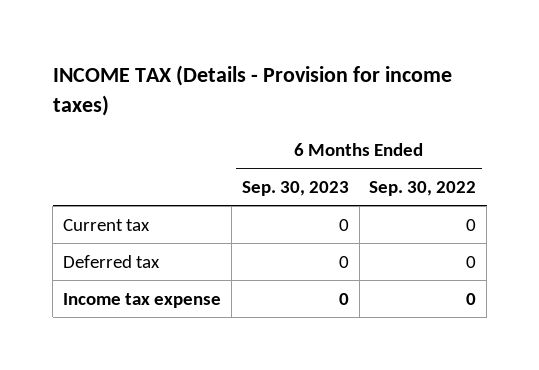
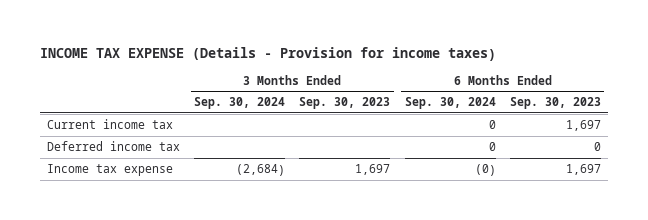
- INCOME TAX (Details - Provision for income taxes)
+ INCOME TAX EXPENSE (Details - Provision for income taxes)
- | 6 Months Ended Sep. 30, 2023 | 6 Months Ended Sep. 30, 2022
+ | 3 Months Ended Sep. 30, 2024 | 3 Months Ended Sep. 30, 2023 | 6 Months Ended Sep. 30, 2024 | 6 Months Ended Sep. 30, 2023
- Current tax | 0 | 0
- Deferred tax | 0 | 0
- Income tax expense | 0 | 0
+ Current income tax | | | 0 | 1,697
+ Deferred income tax | | | 0 | 0
+ Income tax expense | (2,684) | 1,697 | (0) | 1,697

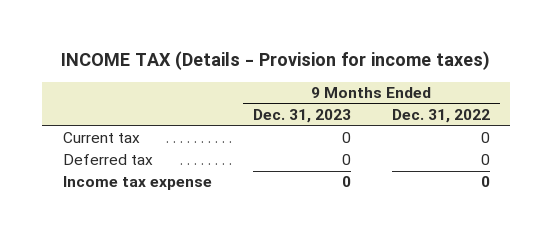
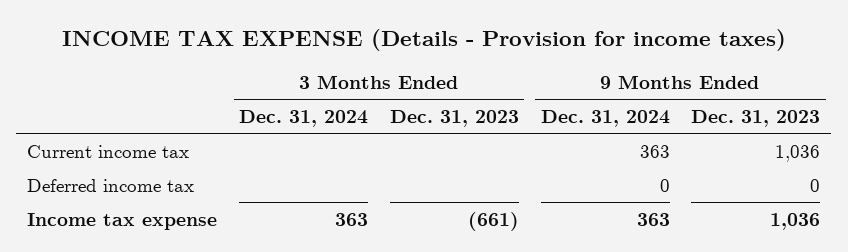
- INCOME TAX (Details - Provision for income taxes)
+ INCOME TAX EXPENSE (Details - Provision for income taxes)
- | 9 Months Ended Dec. 31, 2023 | 9 Months Ended Dec. 31, 2022
+ | 3 Months Ended Dec. 31, 2024 | 3 Months Ended Dec. 31, 2023 | 9 Months Ended Dec. 31, 2024 | 9 Months Ended Dec. 31, 2023
- Current tax | 0 | 0
- Deferred tax | 0 | 0
- Income tax expense | 0 | 0
+ Current income tax | | | 363 | 1,036
+ Deferred income tax | | | 0 | 0
+ Income tax expense | 363 | (661) | 363 | 1,036

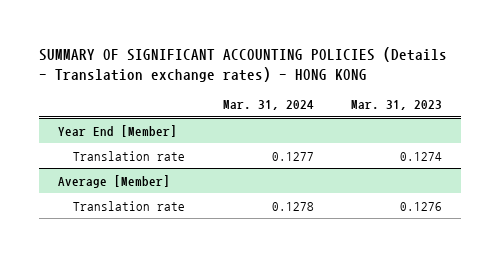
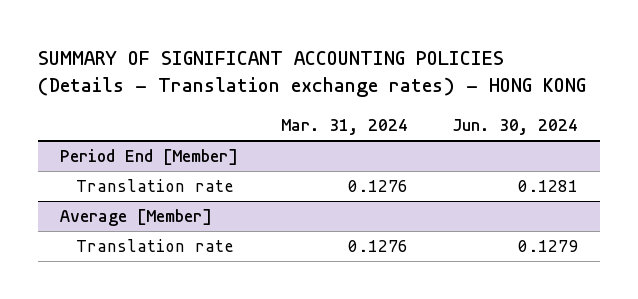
- | Mar. 31, 2024 | Mar. 31, 2023
+ | Mar. 31, 2024 | Jun. 30, 2024
- Year End [Member]
- Translation rate | 0.1277 | 0.1274
+ Period End [Member]
+ Translation rate | 0.1276 | 0.1281
@ Average [Member]
- Translation rate | 0.1278 | 0.1276
+ Translation rate | 0.1276 | 0.1279

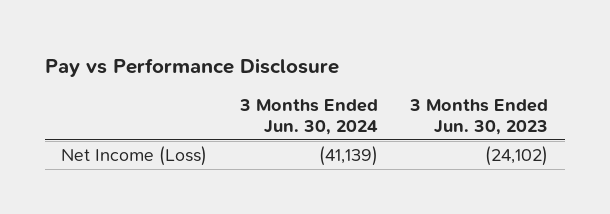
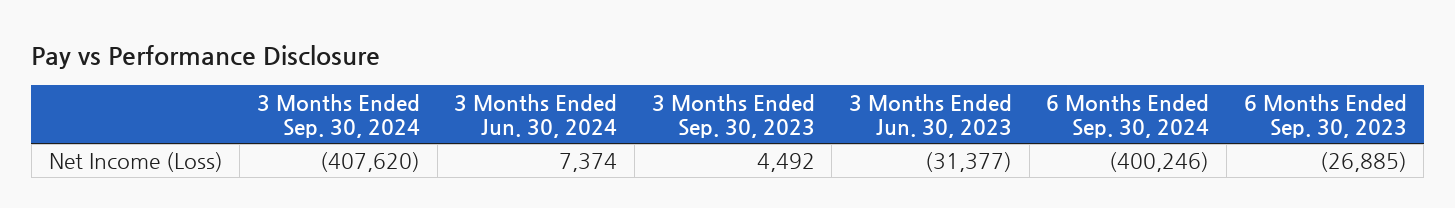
- | 3 Months Ended Jun. 30, 2024 | 3 Months Ended Jun. 30, 2023
+ | 3 Months Ended Sep. 30, 2024 | 3 Months Ended Jun. 30, 2024 | 3 Months Ended Sep. 30, 2023 | 3 Months Ended Jun. 30, 2023 | 6 Months Ended Sep. 30, 2024 | 6 Months Ended Sep. 30, 2023
- Net Income (Loss) | (41,139) | (24,102)
+ Net Income (Loss) | (407,620) | 7,374 | 4,492 | (31,377) | (400,246) | (26,885)

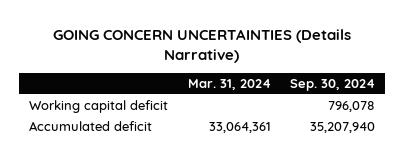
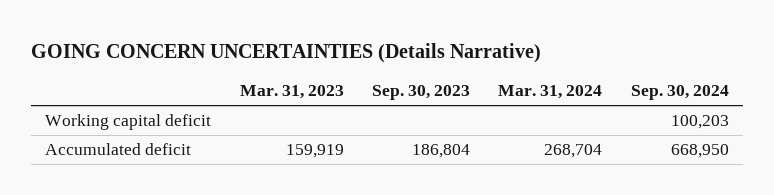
- | Mar. 31, 2024 | Sep. 30, 2024
+ | Mar. 31, 2023 | Sep. 30, 2023 | Mar. 31, 2024 | Sep. 30, 2024
- Working capital deficit | | 796,078
- Accumulated deficit | 33,064,361 | 35,207,940
+ Working capital deficit | | | | 100,203
+ Accumulated deficit | 159,919 | 186,804 | 268,704 | 668,950

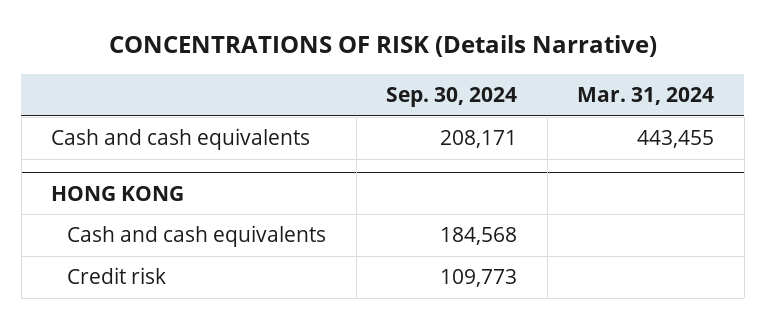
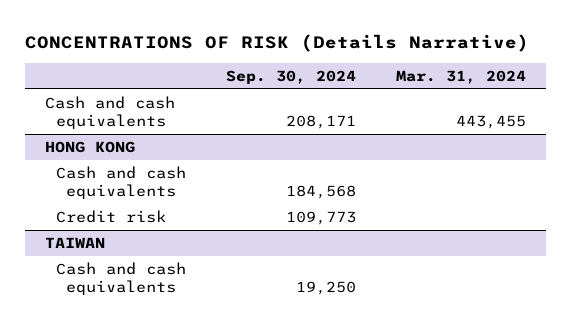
+ TAIWAN
+ Cash and cash equivalents | 19,250 |

